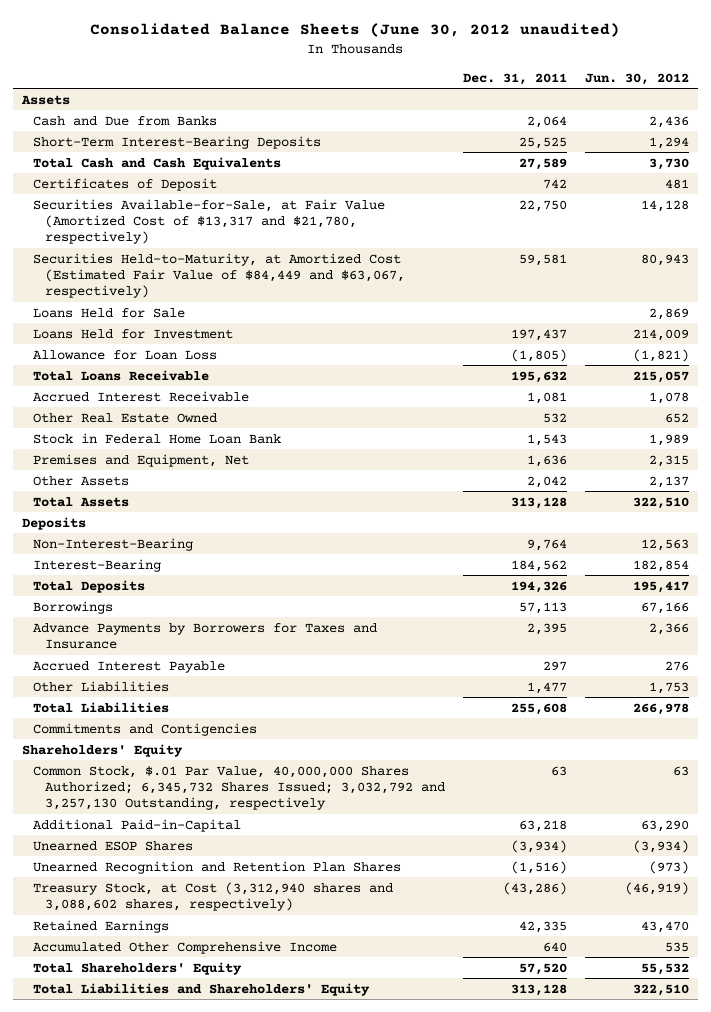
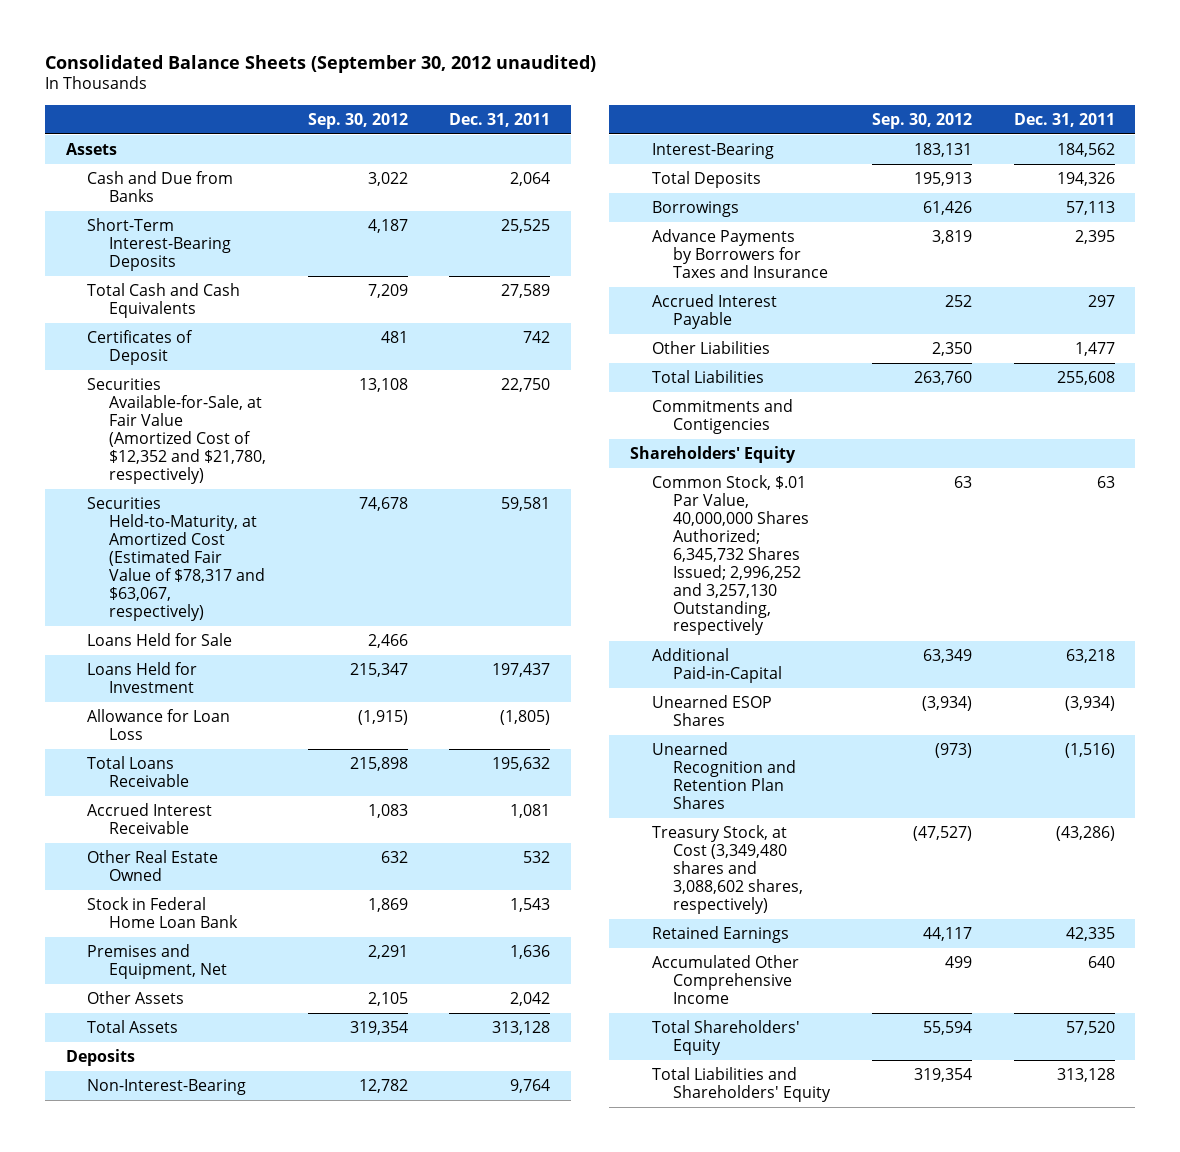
- Consolidated Balance Sheets (June 30, 2012 unaudited)
+ Consolidated Balance Sheets (September 30, 2012 unaudited)
- | Dec. 31, 2011 | Jun. 30, 2012
+ | Sep. 30, 2012 | Dec. 31, 2011
- Securities Available-for-Sale, at Fair Value (Amortized Cost of $13,317 and $21,780, respectively) | 22,750 | 14,128
- Securities Held-to-Maturity, at Amortized Cost (Estimated Fair Value of $84,449 and $63,067, respectively) | 59,581 | 80,943
+ Securities Available-for-Sale, at Fair Value (Amortized Cost of $12,352 and $21,780, respectively) | 13,108 | 22,750
+ Securities Held-to-Maturity, at Amortized Cost (Estimated Fair Value of $78,317 and $63,067, respectively) | 74,678 | 59,581
- Common Stock, $.01 Par Value, 40,000,000 Shares Authorized; 6,345,732 Shares Issued; 3,032,792 and 3,257,130 Outstanding, respectively | 63 | 63
+ Common Stock, $.01 Par Value, 40,000,000 Shares Authorized; 6,345,732 Shares Issued; 2,996,252 and 3,257,130 Outstanding, respectively | 63 | 63
- Treasury Stock, at Cost (3,312,940 shares and 3,088,602 shares, respectively) | (43,286) | (46,919)
+ Treasury Stock, at Cost (3,349,480 shares and 3,088,602 shares, respectively) | (47,527) | (43,286)

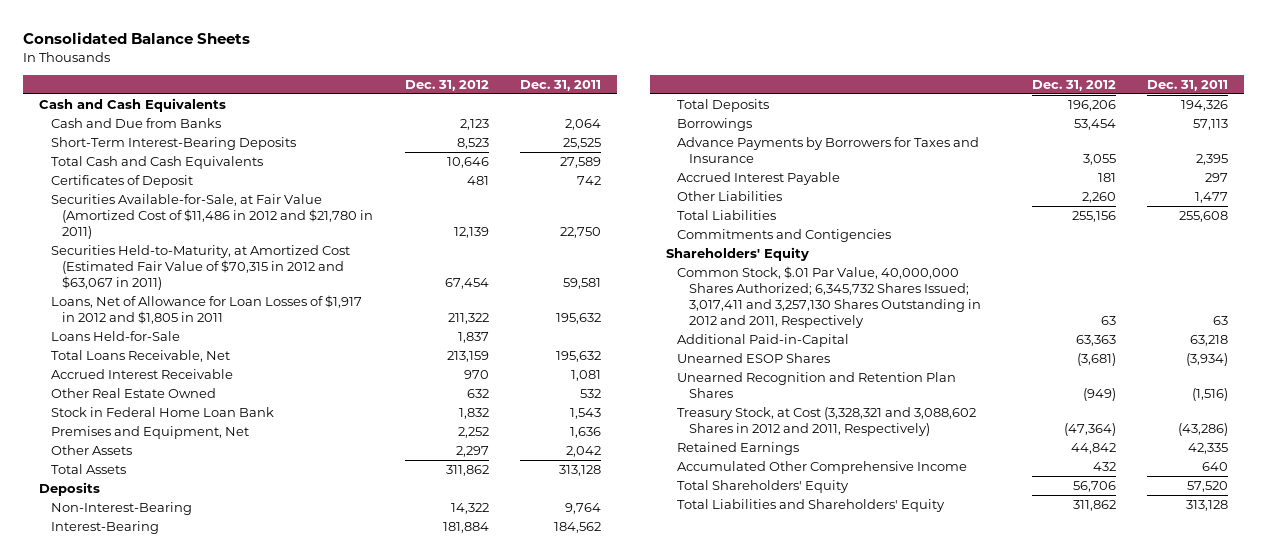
- Consolidated Balance Sheets (September 30, 2012 unaudited)
+ Consolidated Balance Sheets
- | Sep. 30, 2012 | Dec. 31, 2011
+ | Dec. 31, 2012 | Dec. 31, 2011
- Assets
+ Cash and Cash Equivalents
- Securities Available-for-Sale, at Fair Value (Amortized Cost of $12,352 and $21,780, respectively) | 13,108 | 22,750
- Securities Held-to-Maturity, at Amortized Cost (Estimated Fair Value of $78,317 and $63,067, respectively) | 74,678 | 59,581
- Loans Held for Sale | 2,466 |
- Loans Held for Investment | 215,347 | 197,437
- Allowance for Loan Loss | (1,915) | (1,805)
- Total Loans Receivable | 215,898 | 195,632
+ Securities Available-for-Sale, at Fair Value (Amortized Cost of $11,486 in 2012 and $21,780 in 2011) | 12,139 | 22,750
+ Securities Held-to-Maturity, at Amortized Cost (Estimated Fair Value of $70,315 in 2012 and $63,067 in 2011) | 67,454 | 59,581
+ Loans, Net of Allowance for Loan Losses of $1,917 in 2012 and $1,805 in 2011 | 211,322 | 195,632
+ Loans Held-for-Sale | 1,837 |
+ Total Loans Receivable, Net | 213,159 | 195,632
- Common Stock, $.01 Par Value, 40,000,000 Shares Authorized; 6,345,732 Shares Issued; 2,996,252 and 3,257,130 Outstanding, respectively | 63 | 63
+ Common Stock, $.01 Par Value, 40,000,000 Shares Authorized; 6,345,732 Shares Issued; 3,017,411 and 3,257,130 Shares Outstanding in 2012 and 2011, Respectively | 63 | 63
- Treasury Stock, at Cost (3,349,480 shares and 3,088,602 shares, respectively) | (47,527) | (43,286)
+ Treasury Stock, at Cost (3,328,321 and 3,088,602 Shares in 2012 and 2011, Respectively) | (47,364) | (43,286)

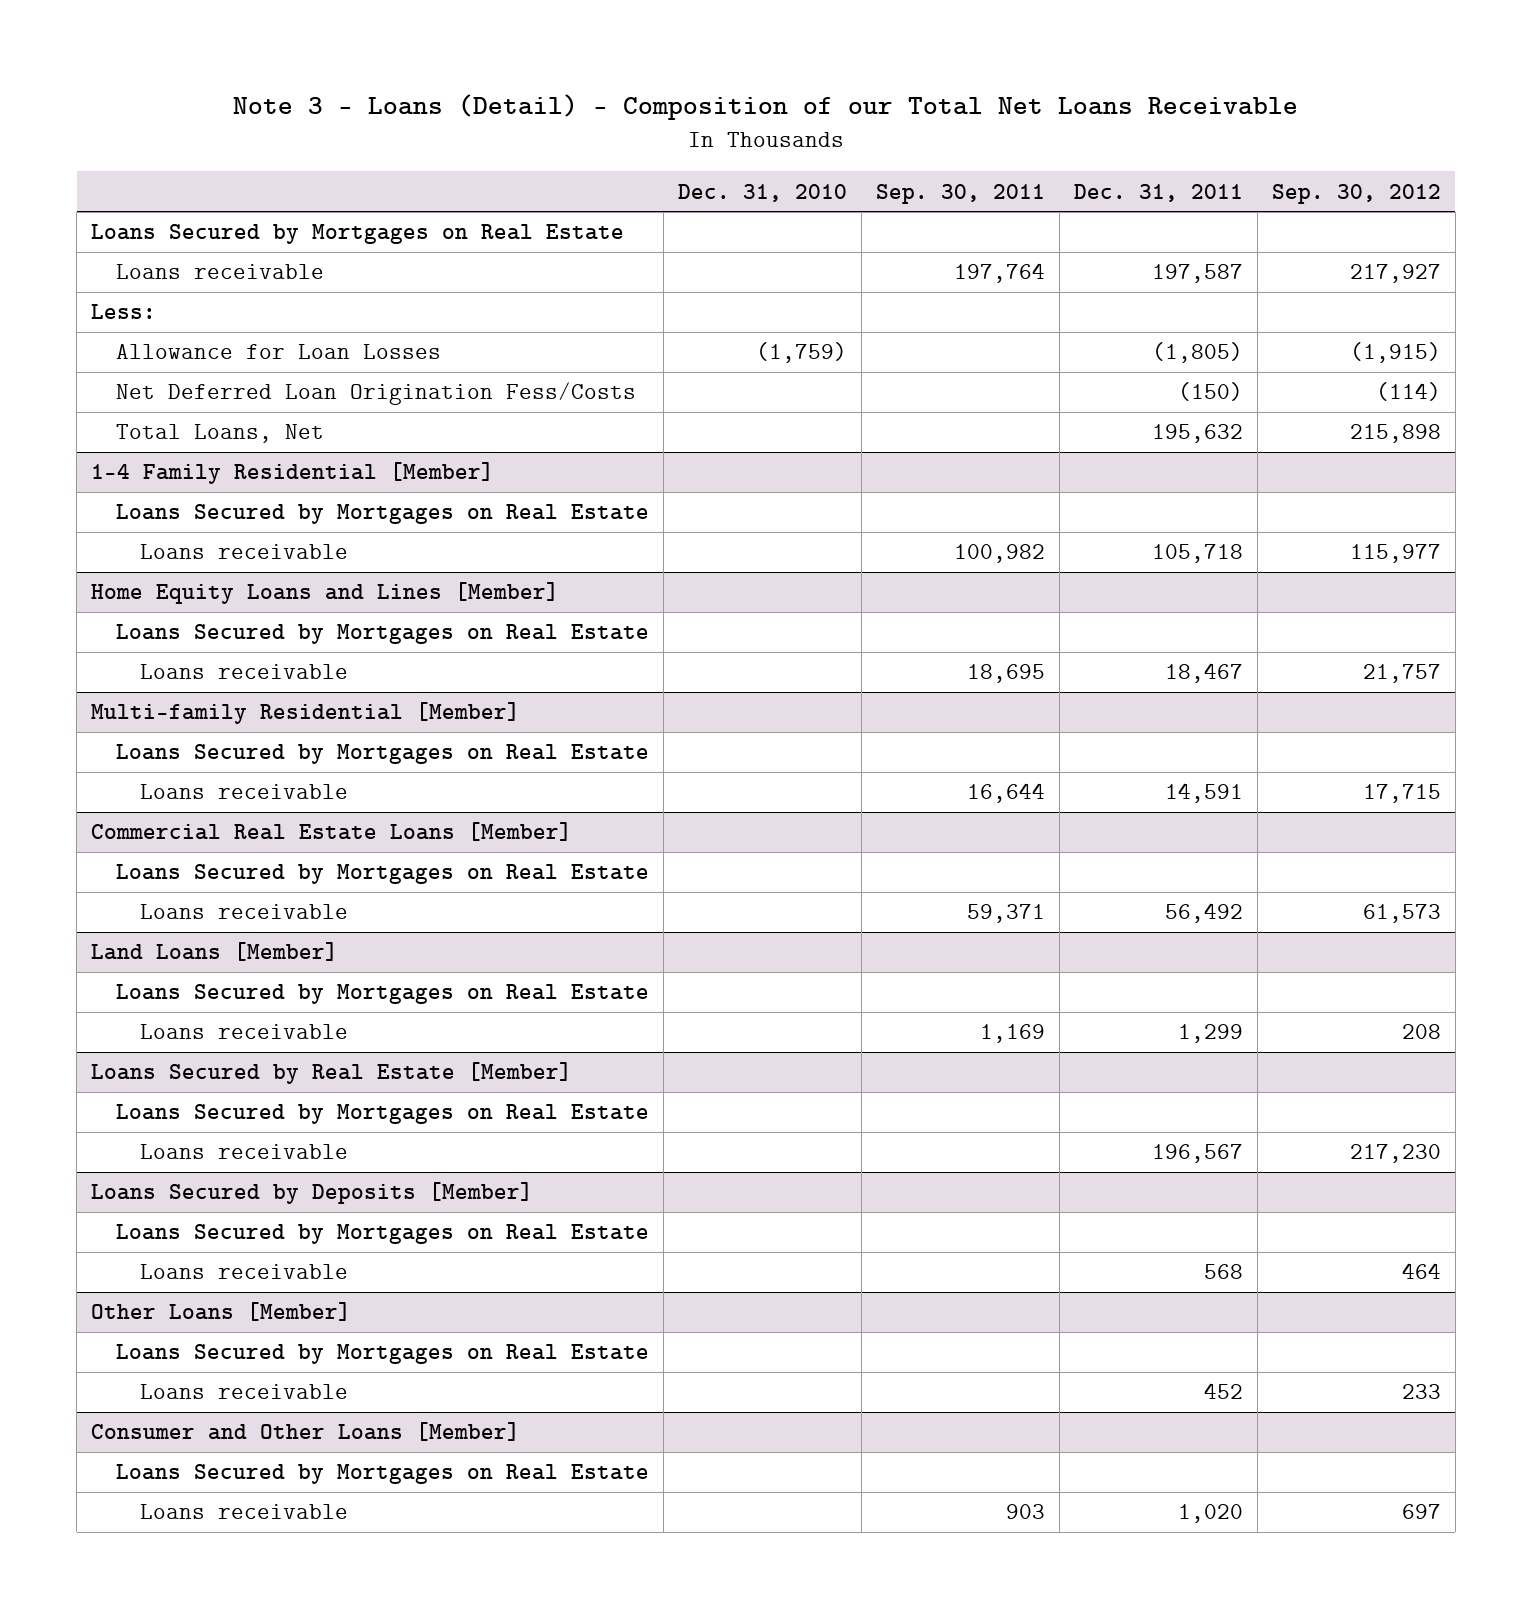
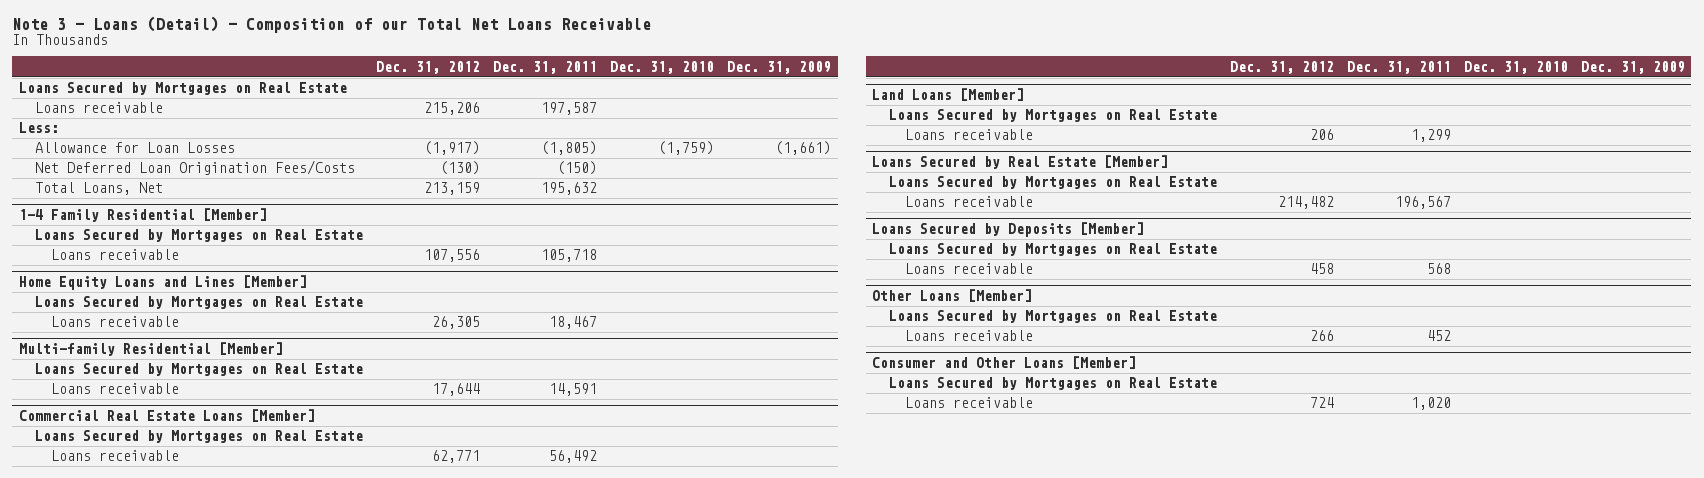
- | Dec. 31, 2010 | Sep. 30, 2011 | Dec. 31, 2011 | Sep. 30, 2012
+ | Dec. 31, 2012 | Dec. 31, 2011 | Dec. 31, 2010 | Dec. 31, 2009
- Net Deferred Loan Origination Fess/Costs | | | (150) | (114)
+ Net Deferred Loan Origination Fees/Costs | (130) | (150) | |

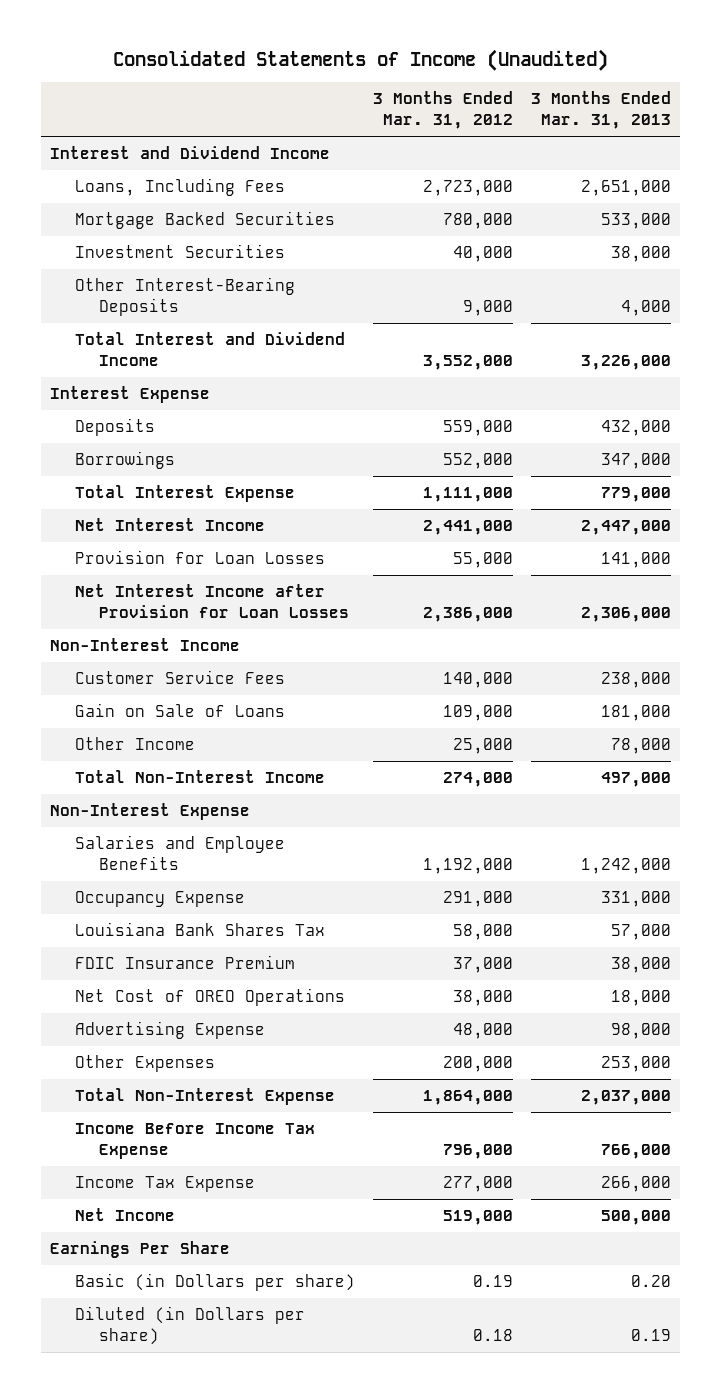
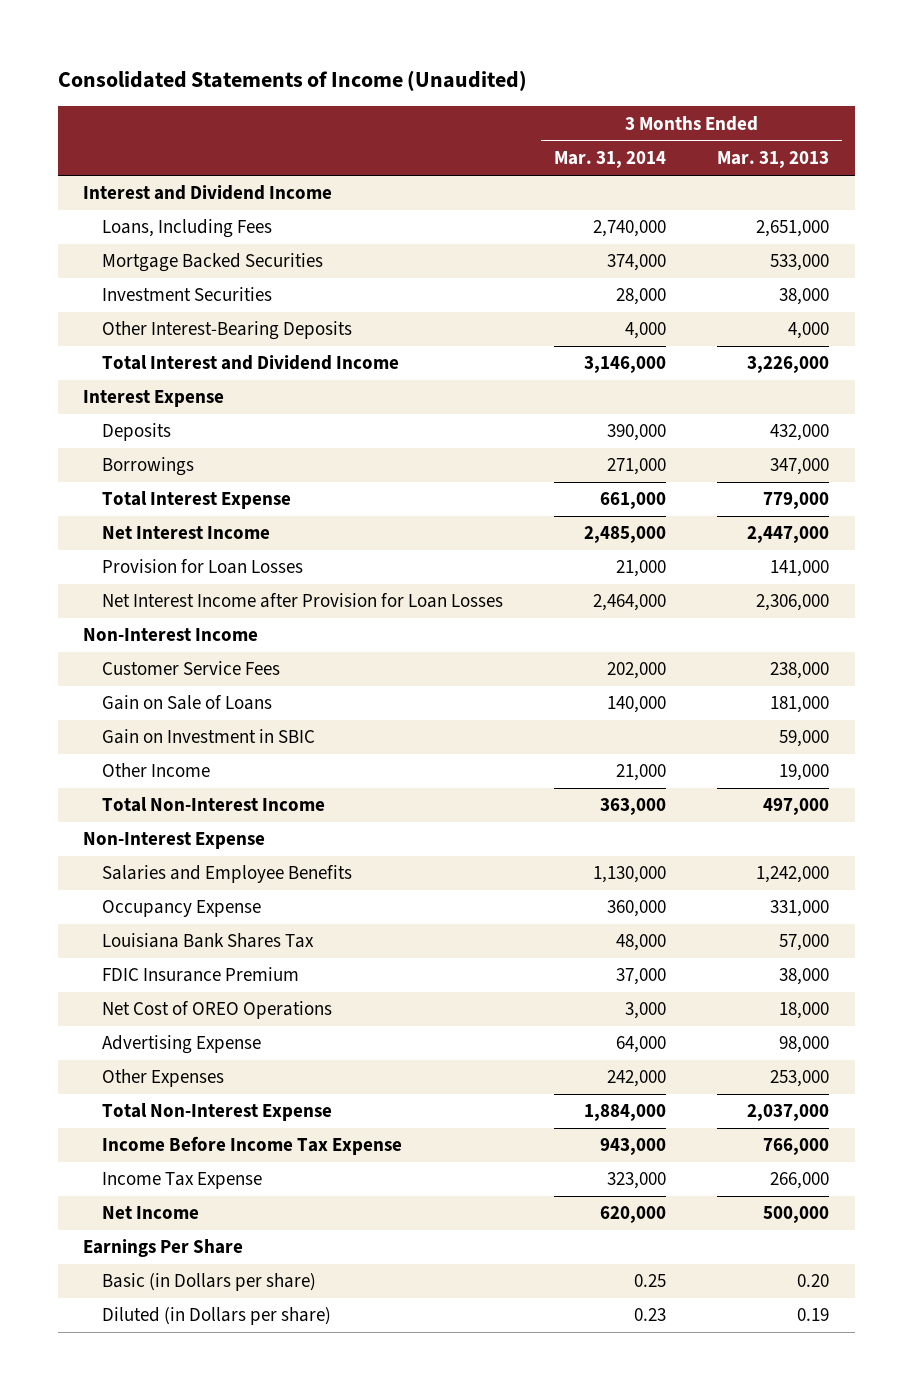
- | 3 Months Ended Mar. 31, 2012 | 3 Months Ended Mar. 31, 2013
+ | 3 Months Ended Mar. 31, 2014 | 3 Months Ended Mar. 31, 2013
- Other Income | 25,000 | 78,000
+ Gain on Investment in SBIC | | 59,000
+ Other Income | 21,000 | 19,000

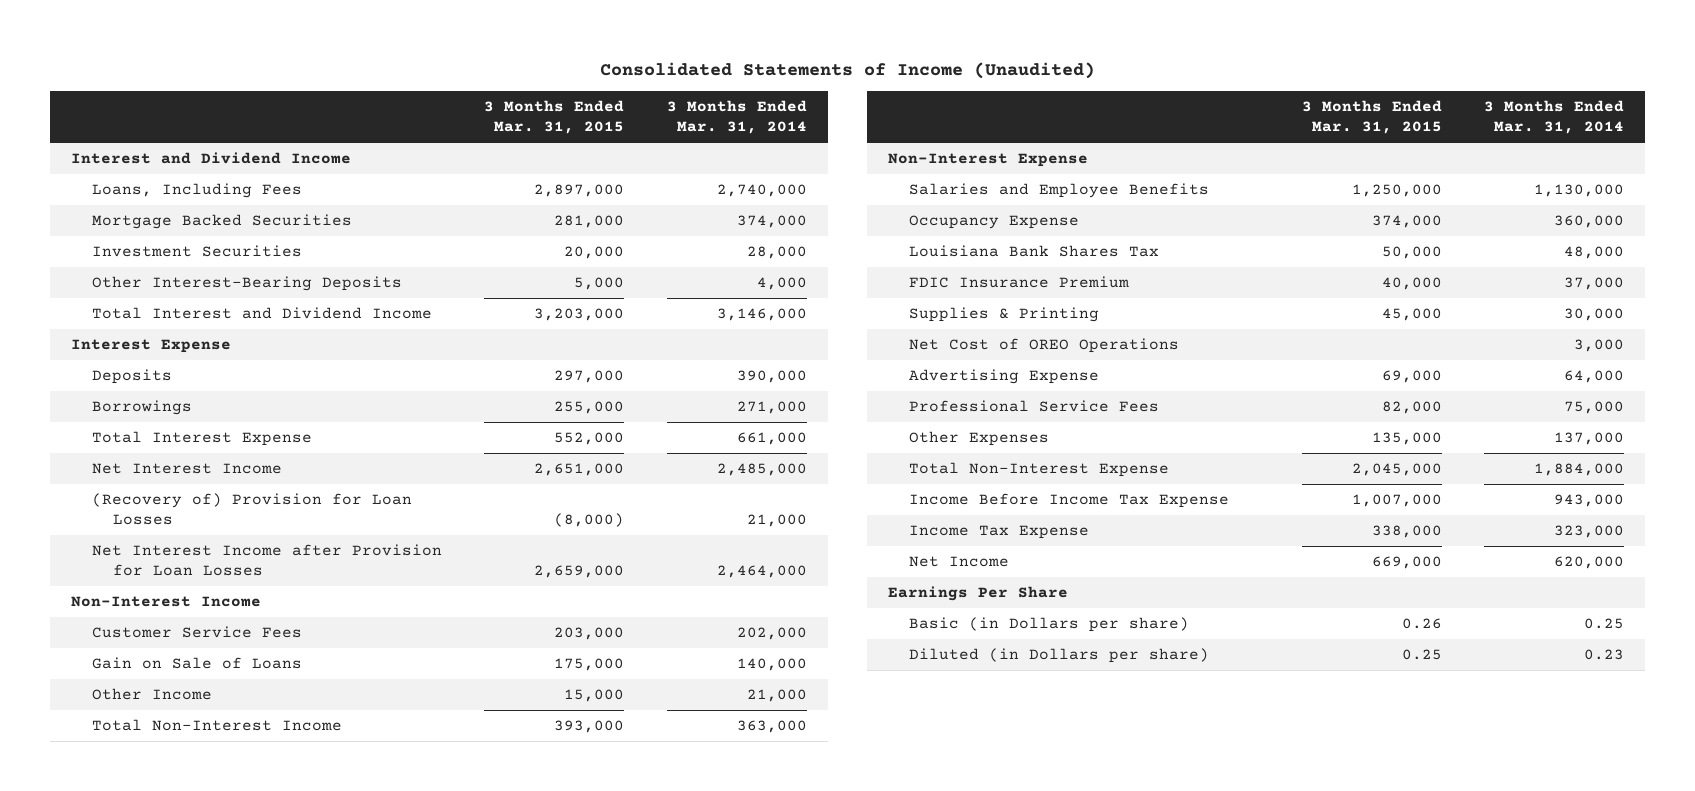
- | 3 Months Ended Mar. 31, 2014 | 3 Months Ended Mar. 31, 2013
+ | 3 Months Ended Mar. 31, 2015 | 3 Months Ended Mar. 31, 2014
- Provision for Loan Losses | 21,000 | 141,000
+ (Recovery of) Provision for Loan Losses | (8,000) | 21,000
- Gain on Investment in SBIC | | 59,000
+ Supplies & Printing | 45,000 | 30,000
- Other Expenses | 242,000 | 253,000
+ Professional Service Fees | 82,000 | 75,000
+ Other Expenses | 135,000 | 137,000

